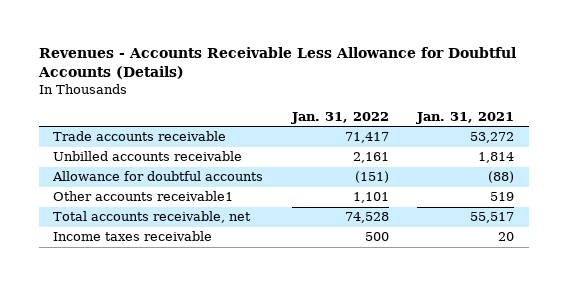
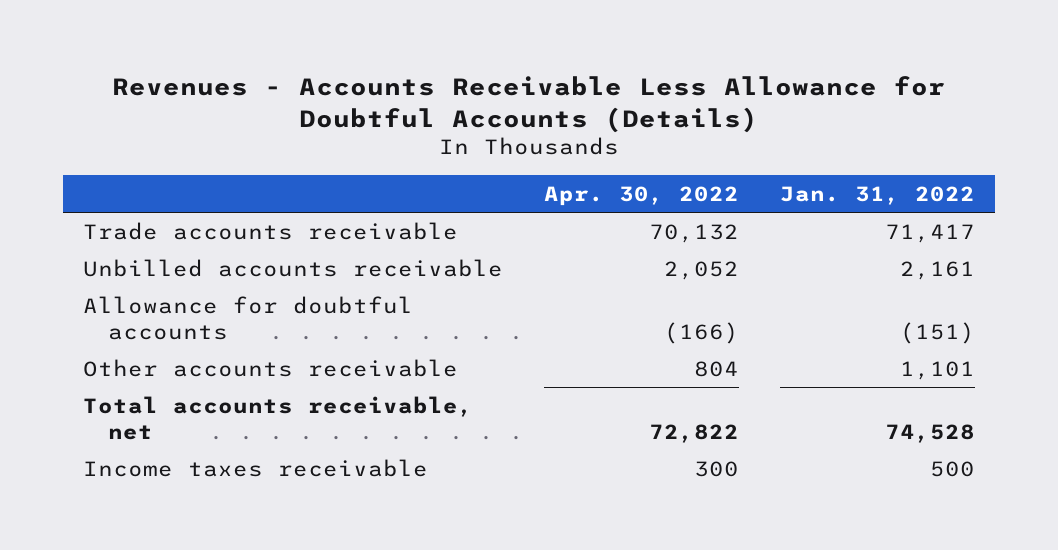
- | Jan. 31, 2022 | Jan. 31, 2021
+ | Apr. 30, 2022 | Jan. 31, 2022
- Other accounts receivable1 | 1,101 | 519
+ Other accounts receivable | 804 | 1,101

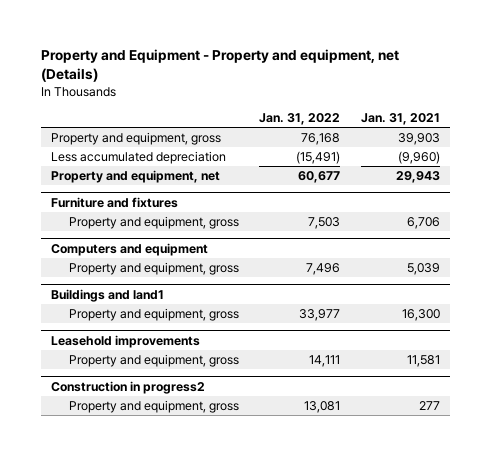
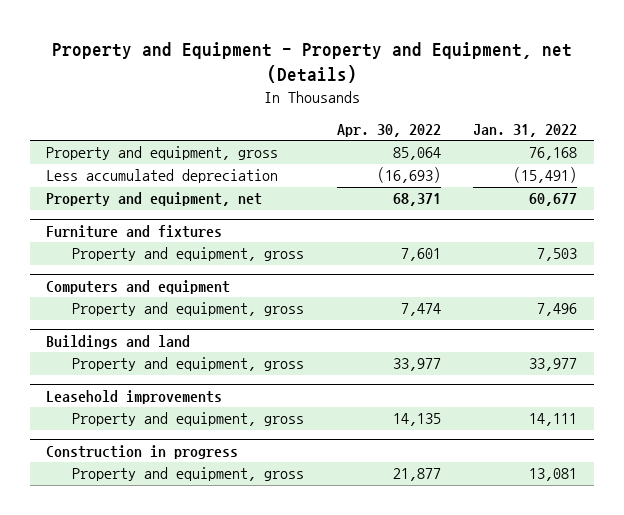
- Property and Equipment - Property and equipment, net (Details)
+ Property and Equipment - Property and Equipment, net (Details)
- | Jan. 31, 2022 | Jan. 31, 2021
+ | Apr. 30, 2022 | Jan. 31, 2022
- Buildings and land1
+ Buildings and land
- Construction in progress2
+ Construction in progress

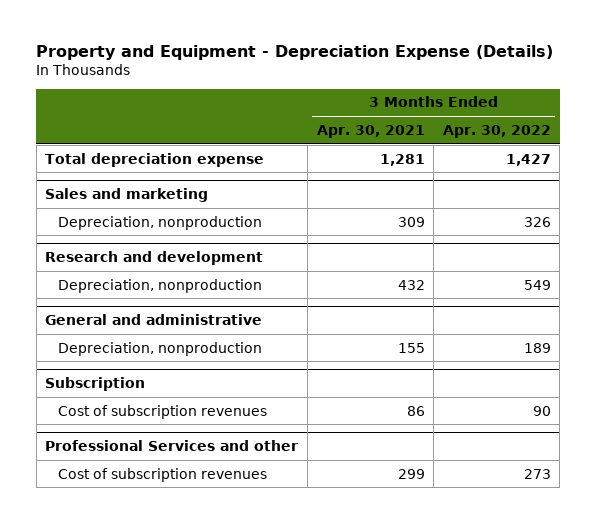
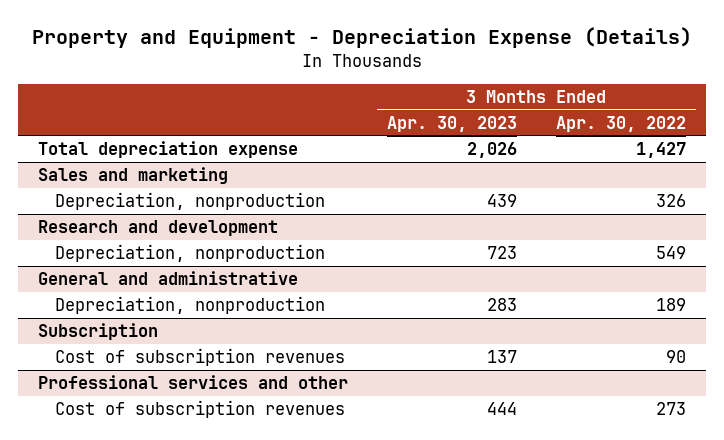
- | 3 Months Ended Apr. 30, 2021 | 3 Months Ended Apr. 30, 2022
+ | 3 Months Ended Apr. 30, 2023 | 3 Months Ended Apr. 30, 2022
- Professional Services and other
+ Professional services and other

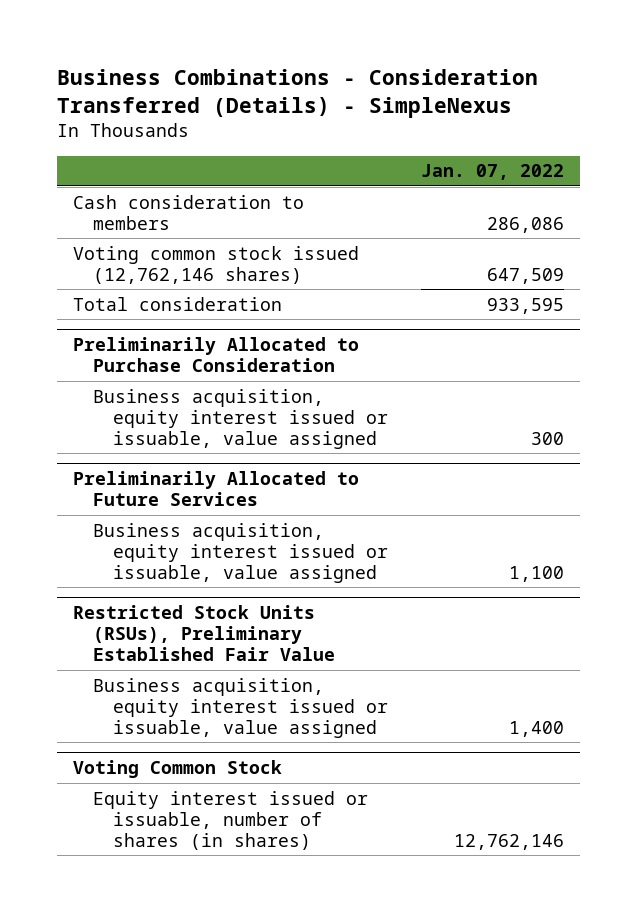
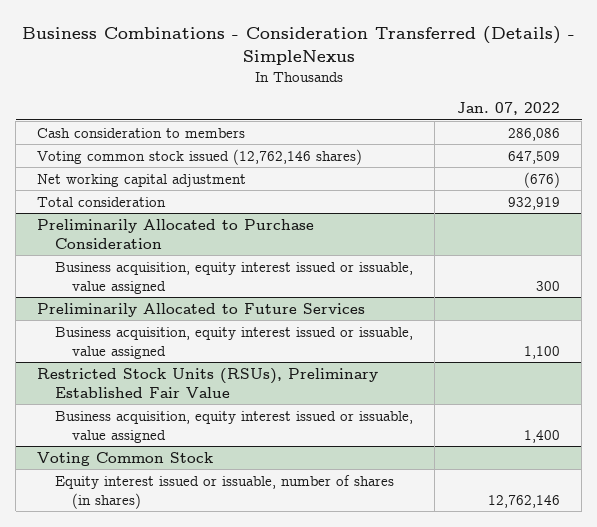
- Total consideration | 933,595
+ Net working capital adjustment | (676)
+ Total consideration | 932,919

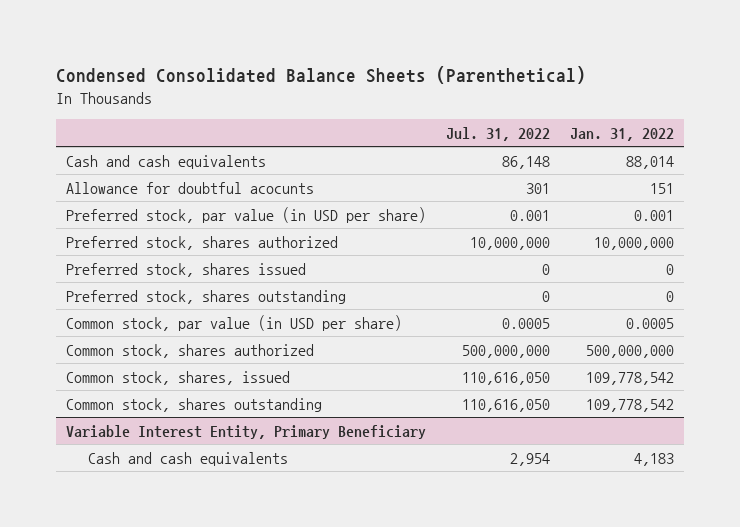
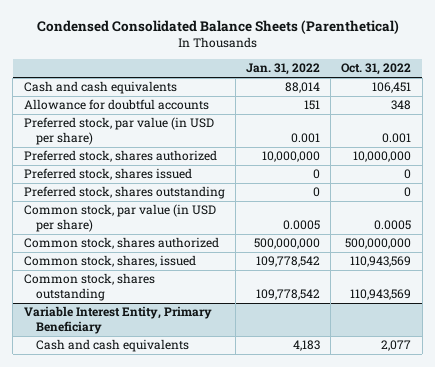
- | Jul. 31, 2022 | Jan. 31, 2022
+ | Jan. 31, 2022 | Oct. 31, 2022
- Allowance for doubtful acocunts | 301 | 151
+ Allowance for doubtful accounts | 151 | 348

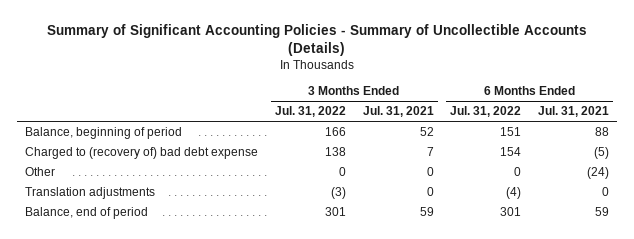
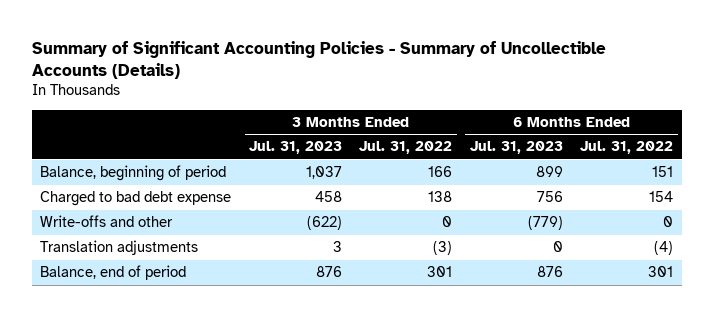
- | 3 Months Ended Jul. 31, 2022 | 3 Months Ended Jul. 31, 2021 | 6 Months Ended Jul. 31, 2022 | 6 Months Ended Jul. 31, 2021
+ | 3 Months Ended Jul. 31, 2023 | 3 Months Ended Jul. 31, 2022 | 6 Months Ended Jul. 31, 2023 | 6 Months Ended Jul. 31, 2022
- Charged to (recovery of) bad debt expense | 138 | 7 | 154 | (5)
- Other | 0 | 0 | 0 | (24)
+ Charged to bad debt expense | 458 | 138 | 756 | 154
+ Write-offs and other | (622) | 0 | (779) | 0

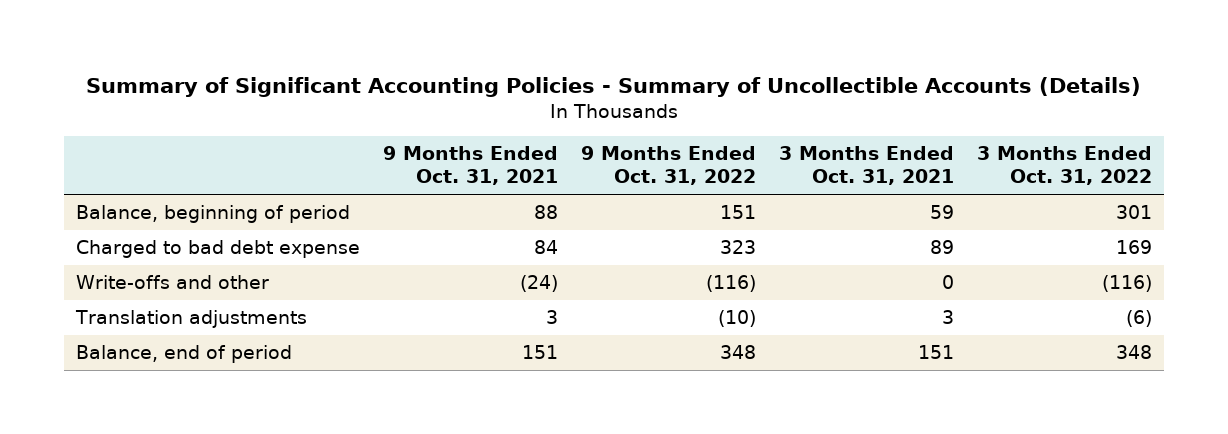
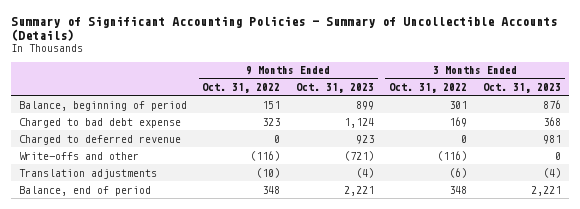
- | 9 Months Ended Oct. 31, 2021 | 9 Months Ended Oct. 31, 2022 | 3 Months Ended Oct. 31, 2021 | 3 Months Ended Oct. 31, 2022
+ | 9 Months Ended Oct. 31, 2022 | 9 Months Ended Oct. 31, 2023 | 3 Months Ended Oct. 31, 2022 | 3 Months Ended Oct. 31, 2023
+ Charged to deferred revenue | 0 | 923 | 0 | 981

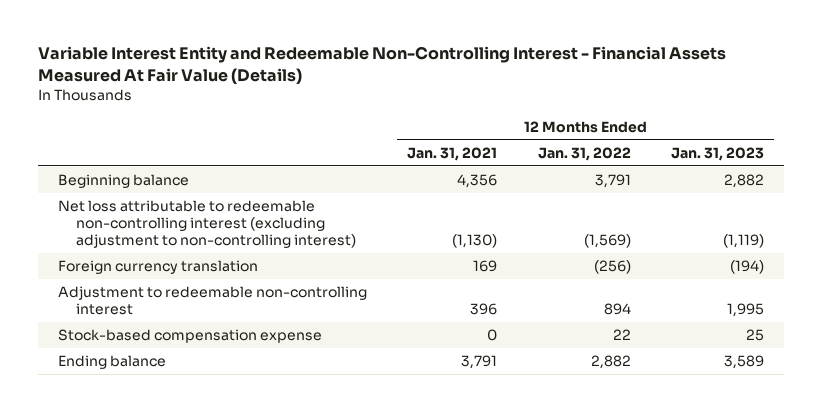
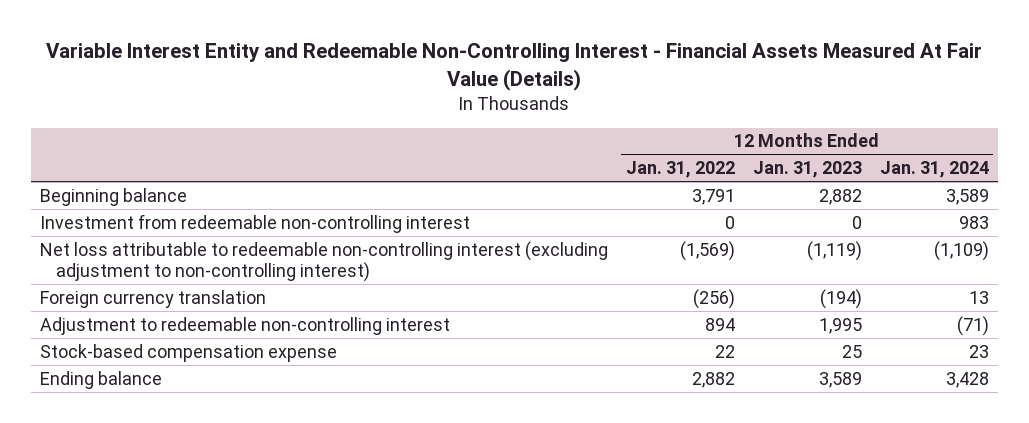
- | 12 Months Ended Jan. 31, 2021 | 12 Months Ended Jan. 31, 2022 | 12 Months Ended Jan. 31, 2023
+ | 12 Months Ended Jan. 31, 2022 | 12 Months Ended Jan. 31, 2023 | 12 Months Ended Jan. 31, 2024
+ Investment from redeemable non-controlling interest | 0 | 0 | 983

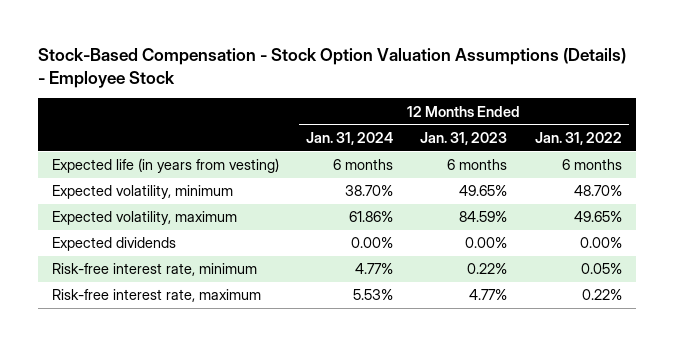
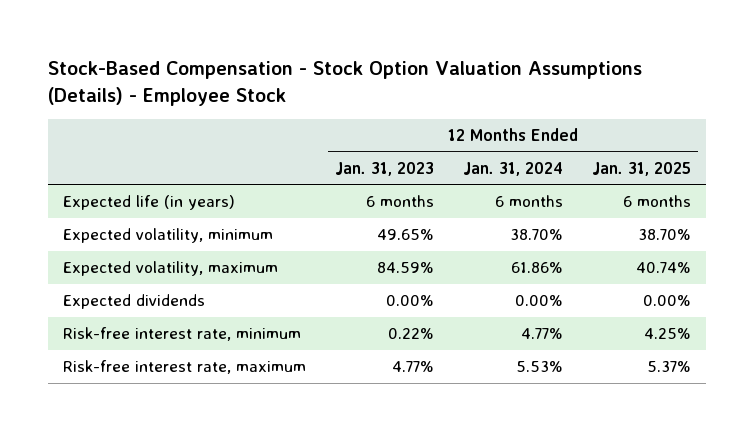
- | 12 Months Ended Jan. 31, 2024 | 12 Months Ended Jan. 31, 2023 | 12 Months Ended Jan. 31, 2022
+ | 12 Months Ended Jan. 31, 2023 | 12 Months Ended Jan. 31, 2024 | 12 Months Ended Jan. 31, 2025
- Expected life (in years from vesting) | 6 months | 6 months | 6 months
+ Expected life (in years) | 6 months | 6 months | 6 months

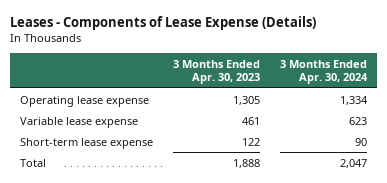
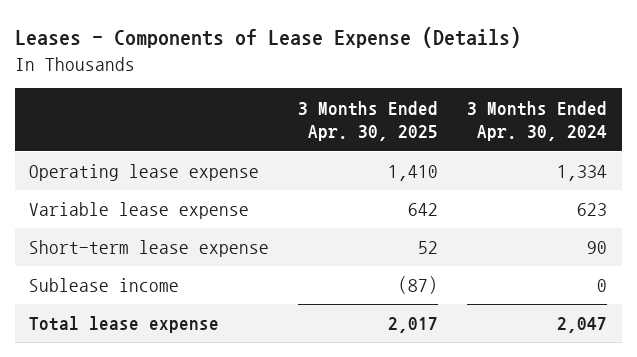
- | 3 Months Ended Apr. 30, 2023 | 3 Months Ended Apr. 30, 2024
+ | 3 Months Ended Apr. 30, 2025 | 3 Months Ended Apr. 30, 2024
- Total | 1,888 | 2,047
+ Sublease income | (87) | 0
+ Total lease expense | 2,017 | 2,047

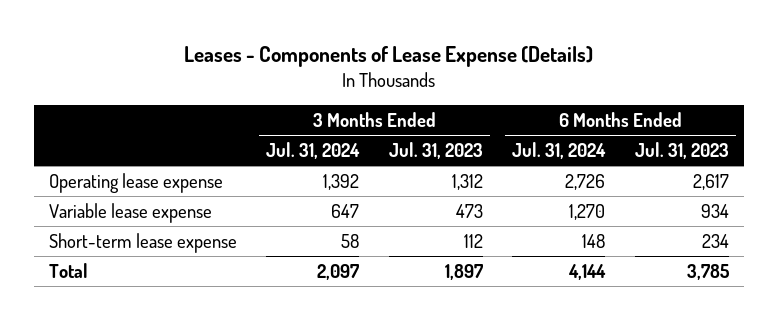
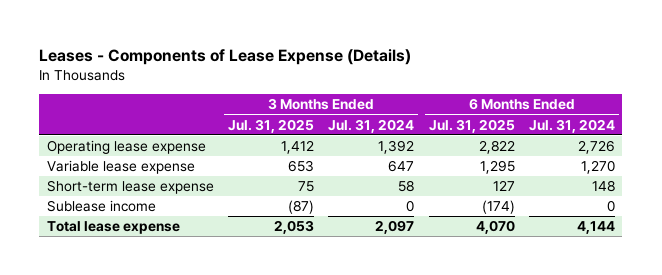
- | 3 Months Ended Jul. 31, 2024 | 3 Months Ended Jul. 31, 2023 | 6 Months Ended Jul. 31, 2024 | 6 Months Ended Jul. 31, 2023
+ | 3 Months Ended Jul. 31, 2025 | 3 Months Ended Jul. 31, 2024 | 6 Months Ended Jul. 31, 2025 | 6 Months Ended Jul. 31, 2024
- Total | 2,097 | 1,897 | 4,144 | 3,785
+ Sublease income | (87) | 0 | (174) | 0
+ Total lease expense | 2,053 | 2,097 | 4,070 | 4,144

